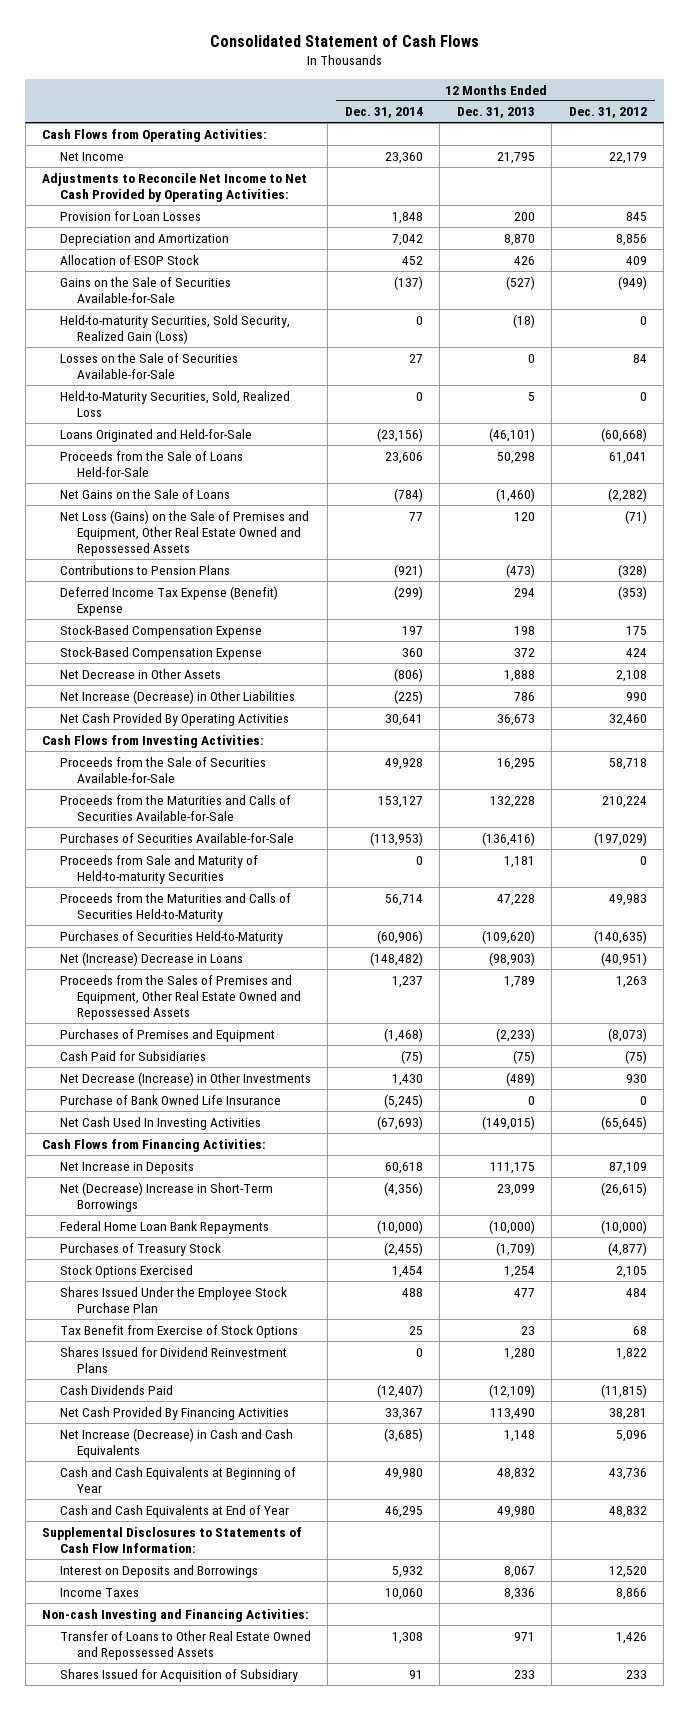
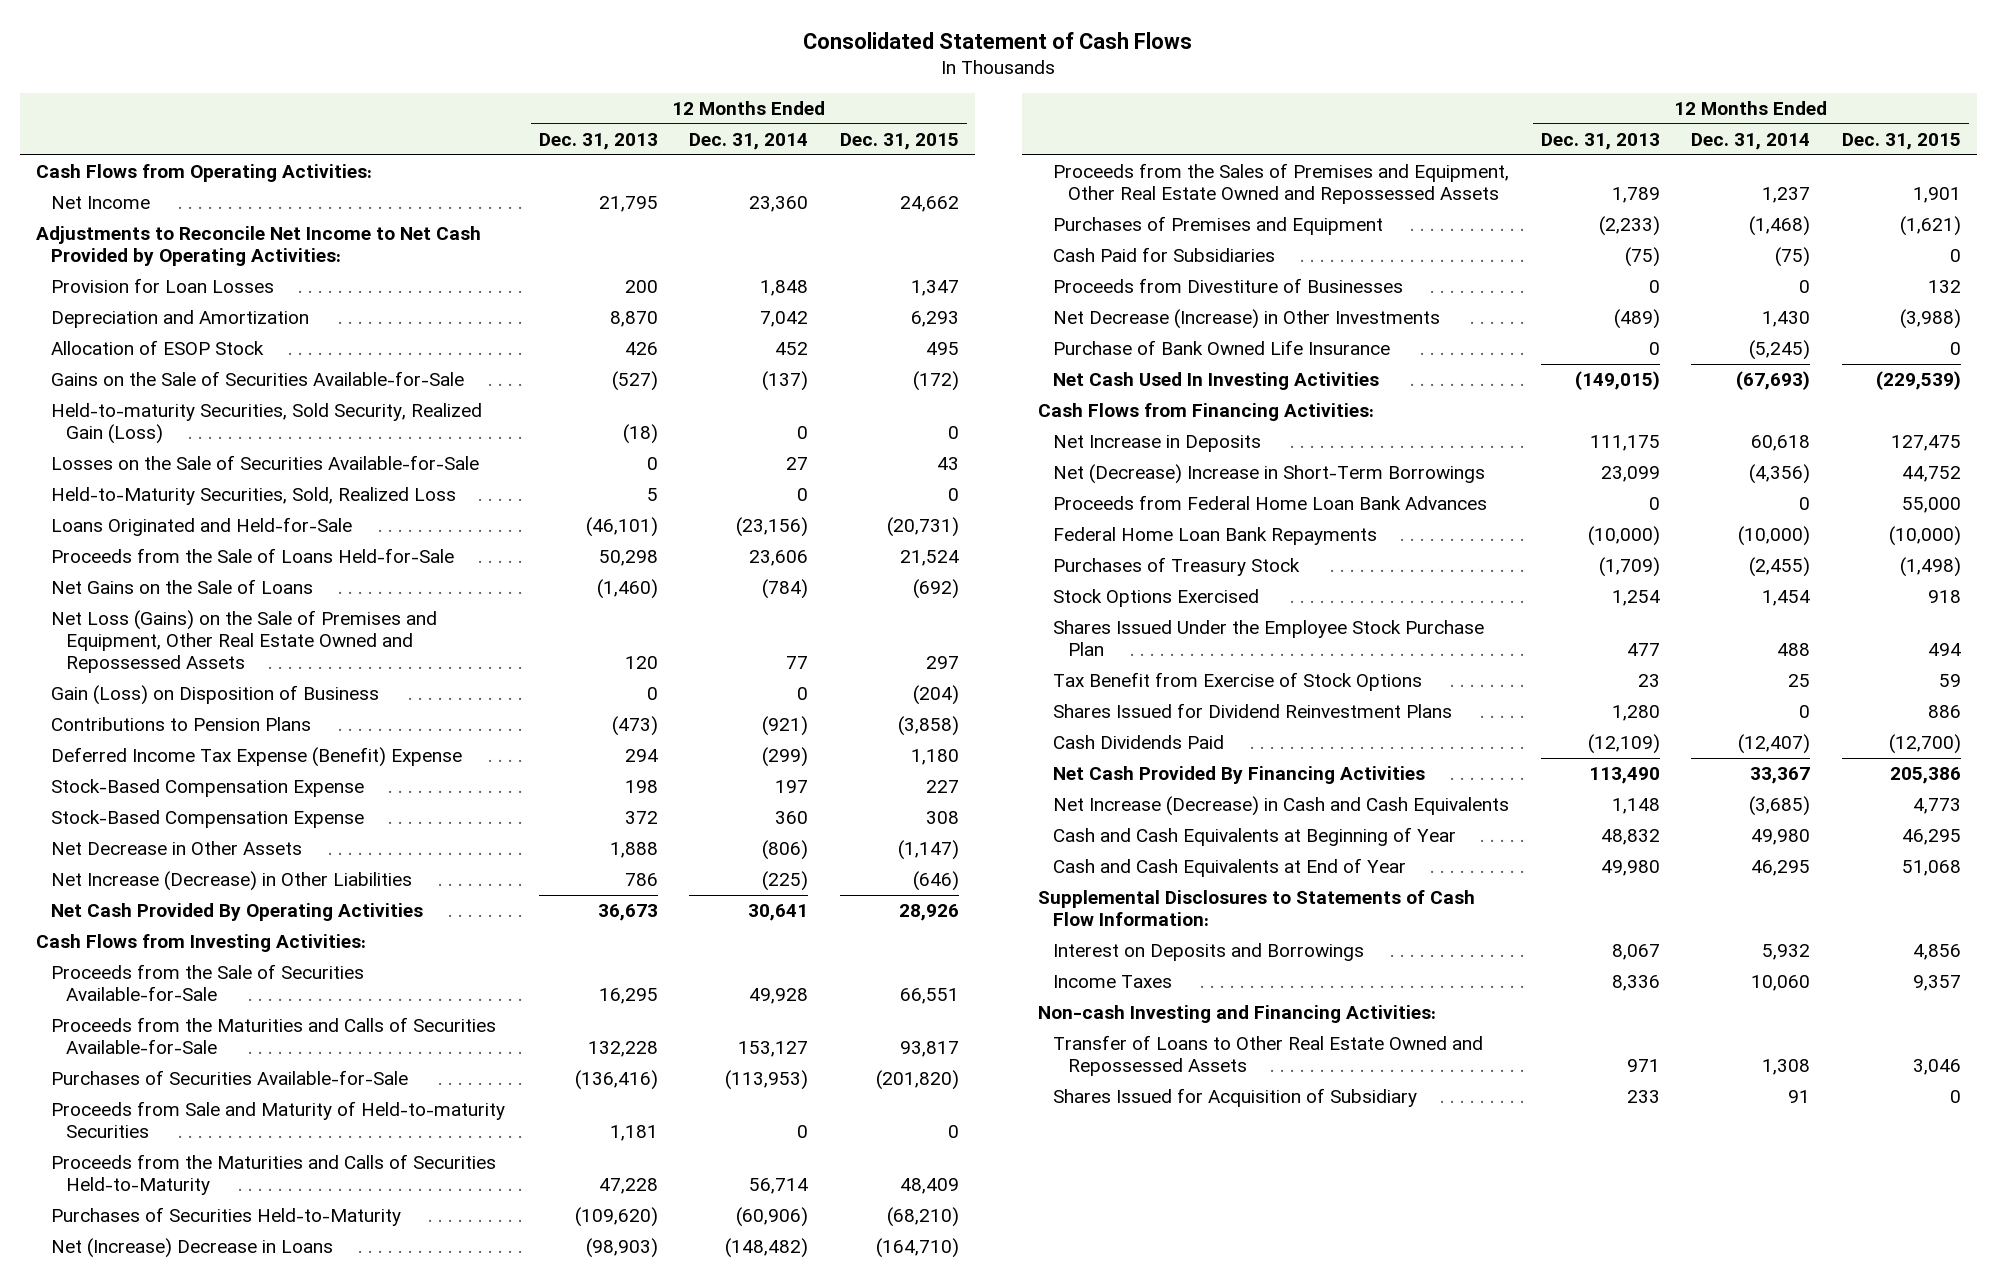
- | 12 Months Ended Dec. 31, 2014 | 12 Months Ended Dec. 31, 2013 | 12 Months Ended Dec. 31, 2012
+ | 12 Months Ended Dec. 31, 2013 | 12 Months Ended Dec. 31, 2014 | 12 Months Ended Dec. 31, 2015
+ Gain (Loss) on Disposition of Business | 0 | 0 | (204)
+ Proceeds from Divestiture of Businesses | 0 | 0 | 132
+ Proceeds from Federal Home Loan Bank Advances | 0 | 0 | 55,000

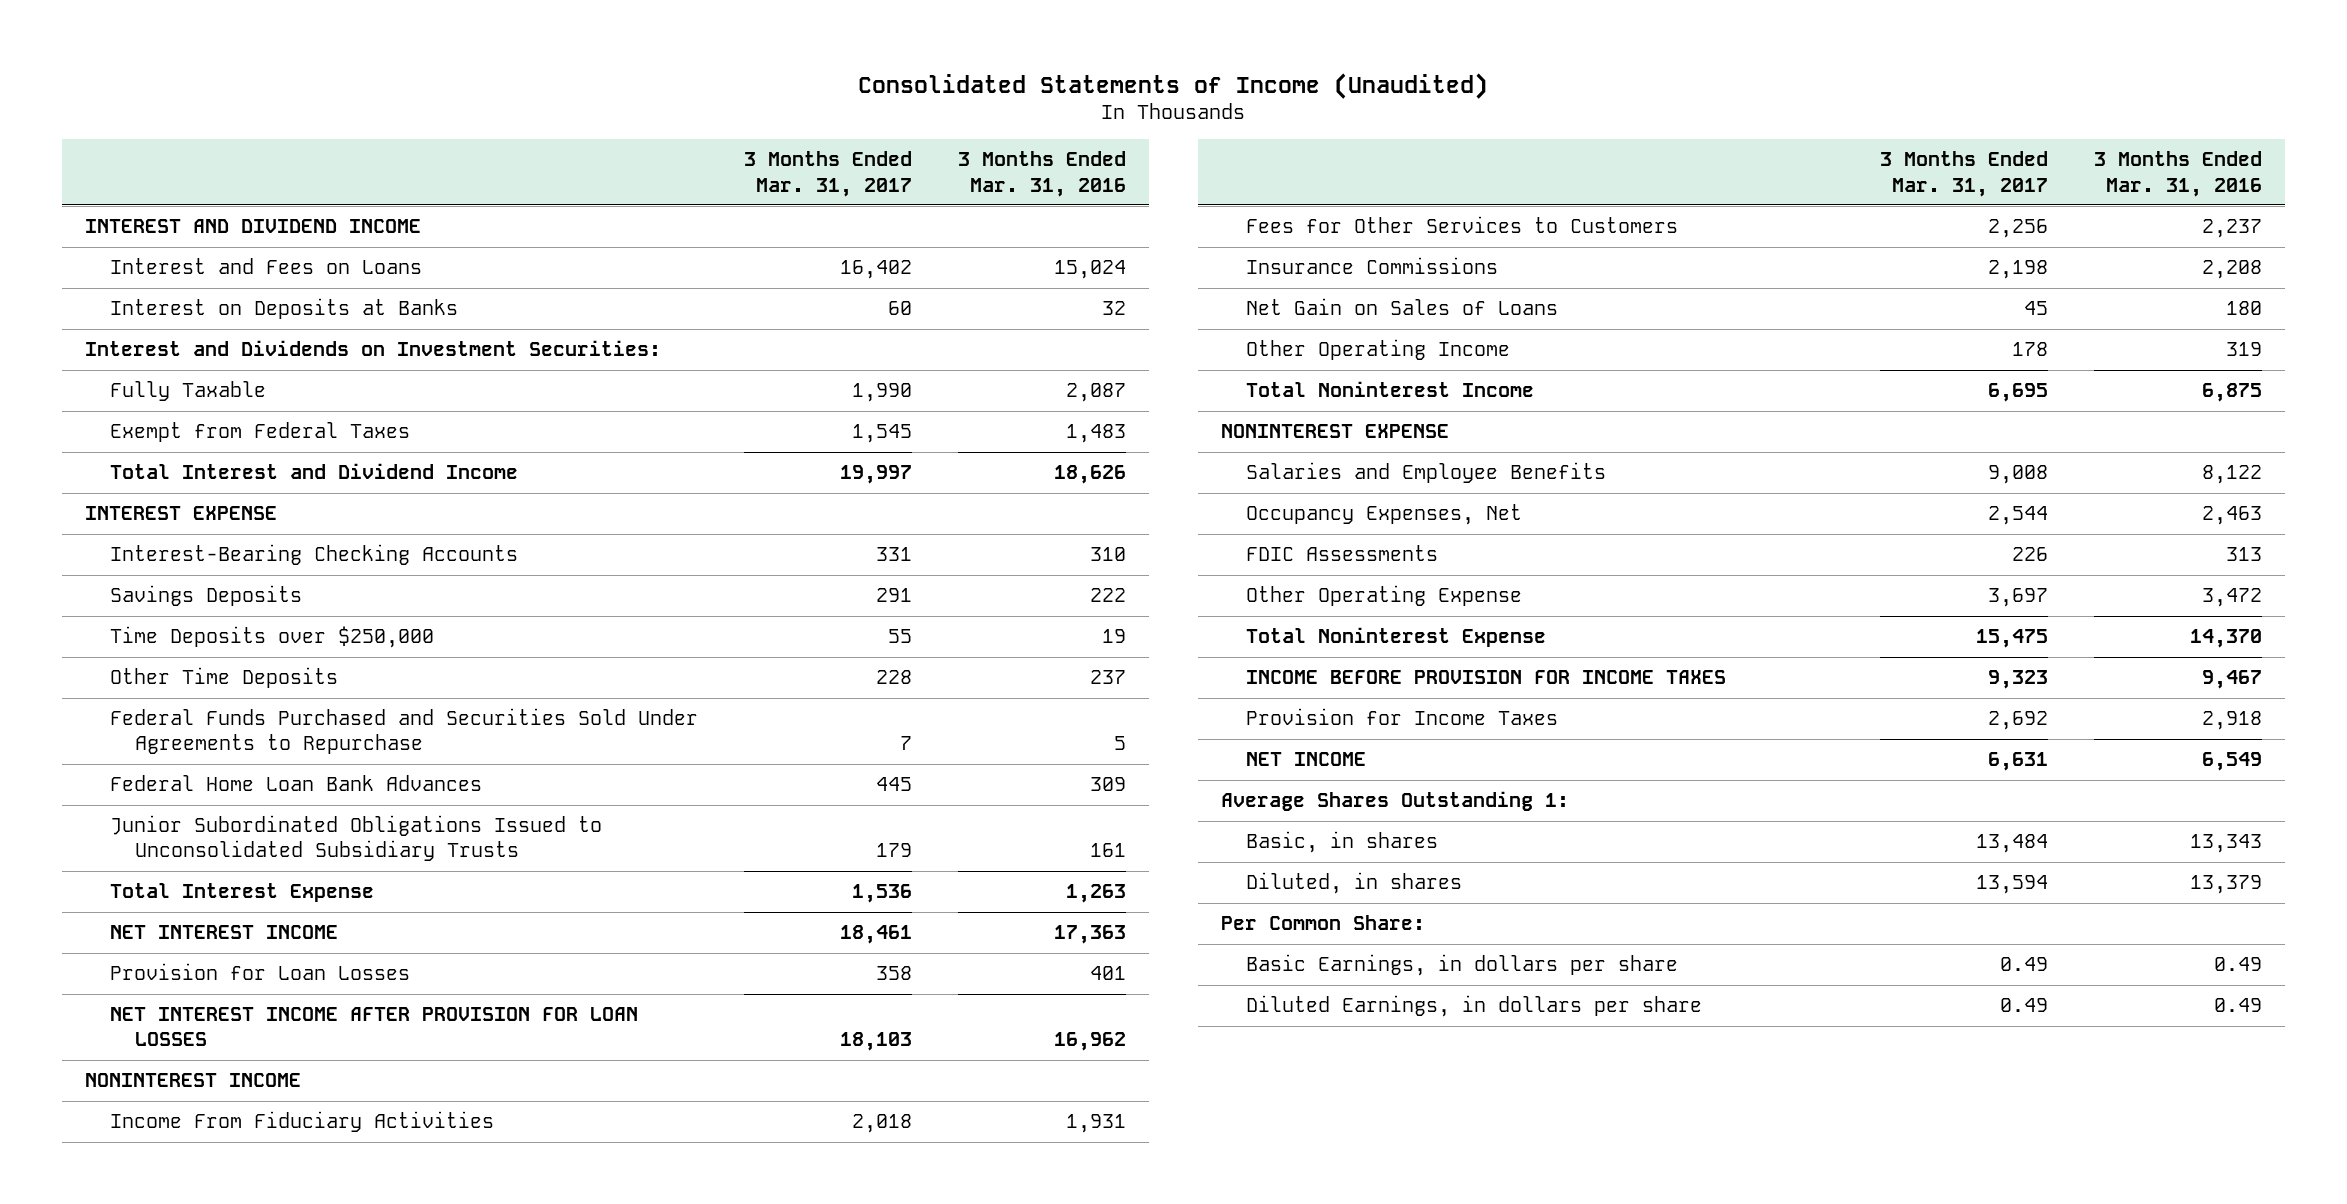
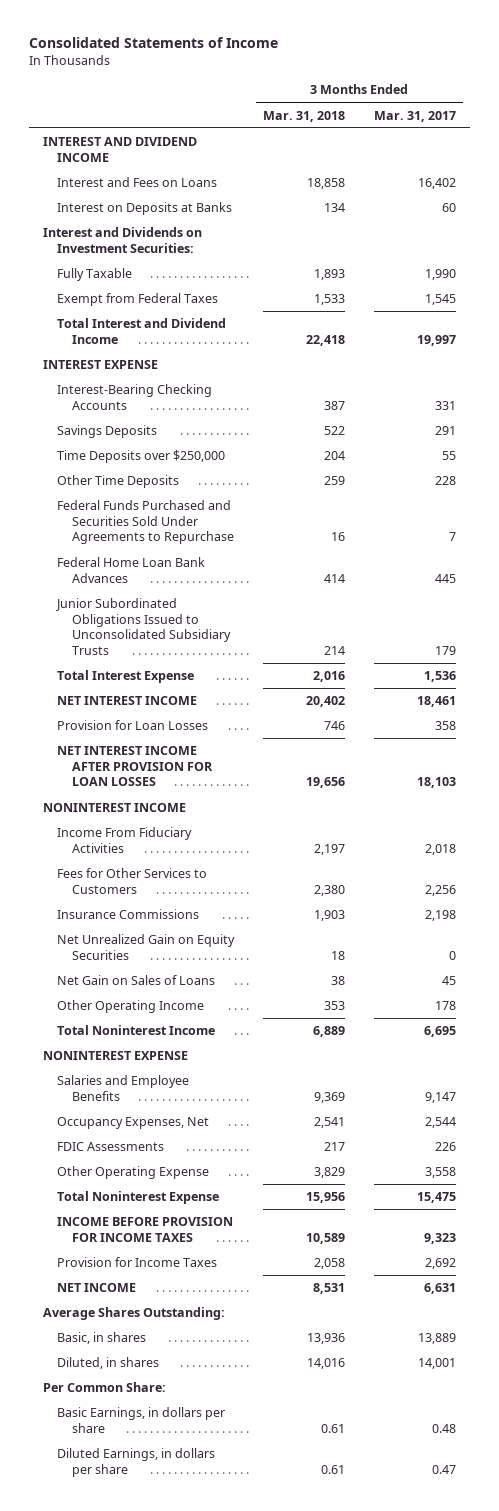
- Consolidated Statements of Income (Unaudited)
+ Consolidated Statements of Income
- | 3 Months Ended Mar. 31, 2017 | 3 Months Ended Mar. 31, 2016
+ | 3 Months Ended Mar. 31, 2018 | 3 Months Ended Mar. 31, 2017
+ Net Unrealized Gain on Equity Securities | 18 | 0
- Salaries and Employee Benefits | 9,008 | 8,122
+ Salaries and Employee Benefits | 9,369 | 9,147
- Other Operating Expense | 3,697 | 3,472
+ Other Operating Expense | 3,829 | 3,558
- Average Shares Outstanding 1:
- Basic, in shares | 13,484 | 13,343
- Diluted, in shares | 13,594 | 13,379
+ Average Shares Outstanding:
+ Basic, in shares | 13,936 | 13,889
+ Diluted, in shares | 14,016 | 14,001
- Basic Earnings, in dollars per share | 0.49 | 0.49
- Diluted Earnings, in dollars per share | 0.49 | 0.49
+ Basic Earnings, in dollars per share | 0.61 | 0.48
+ Diluted Earnings, in dollars per share | 0.61 | 0.47

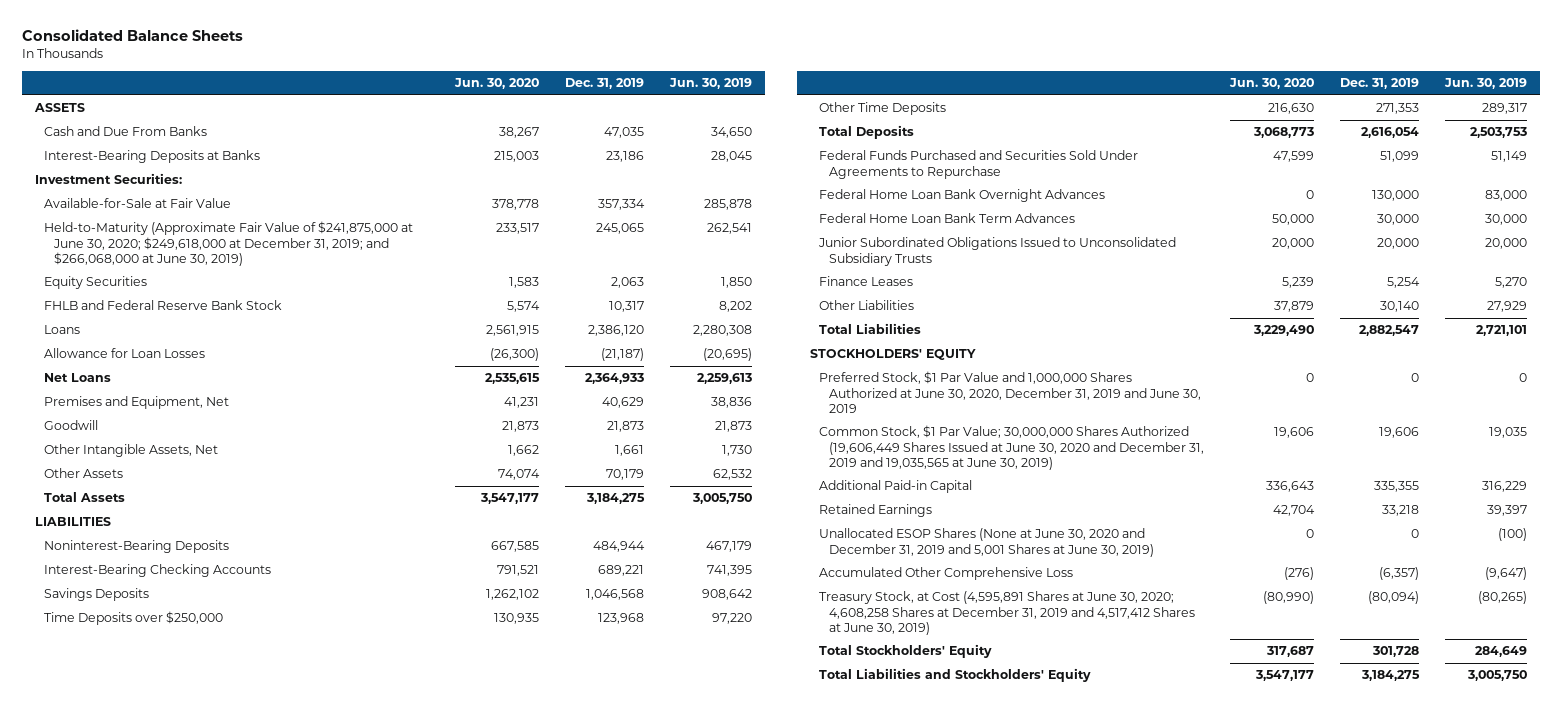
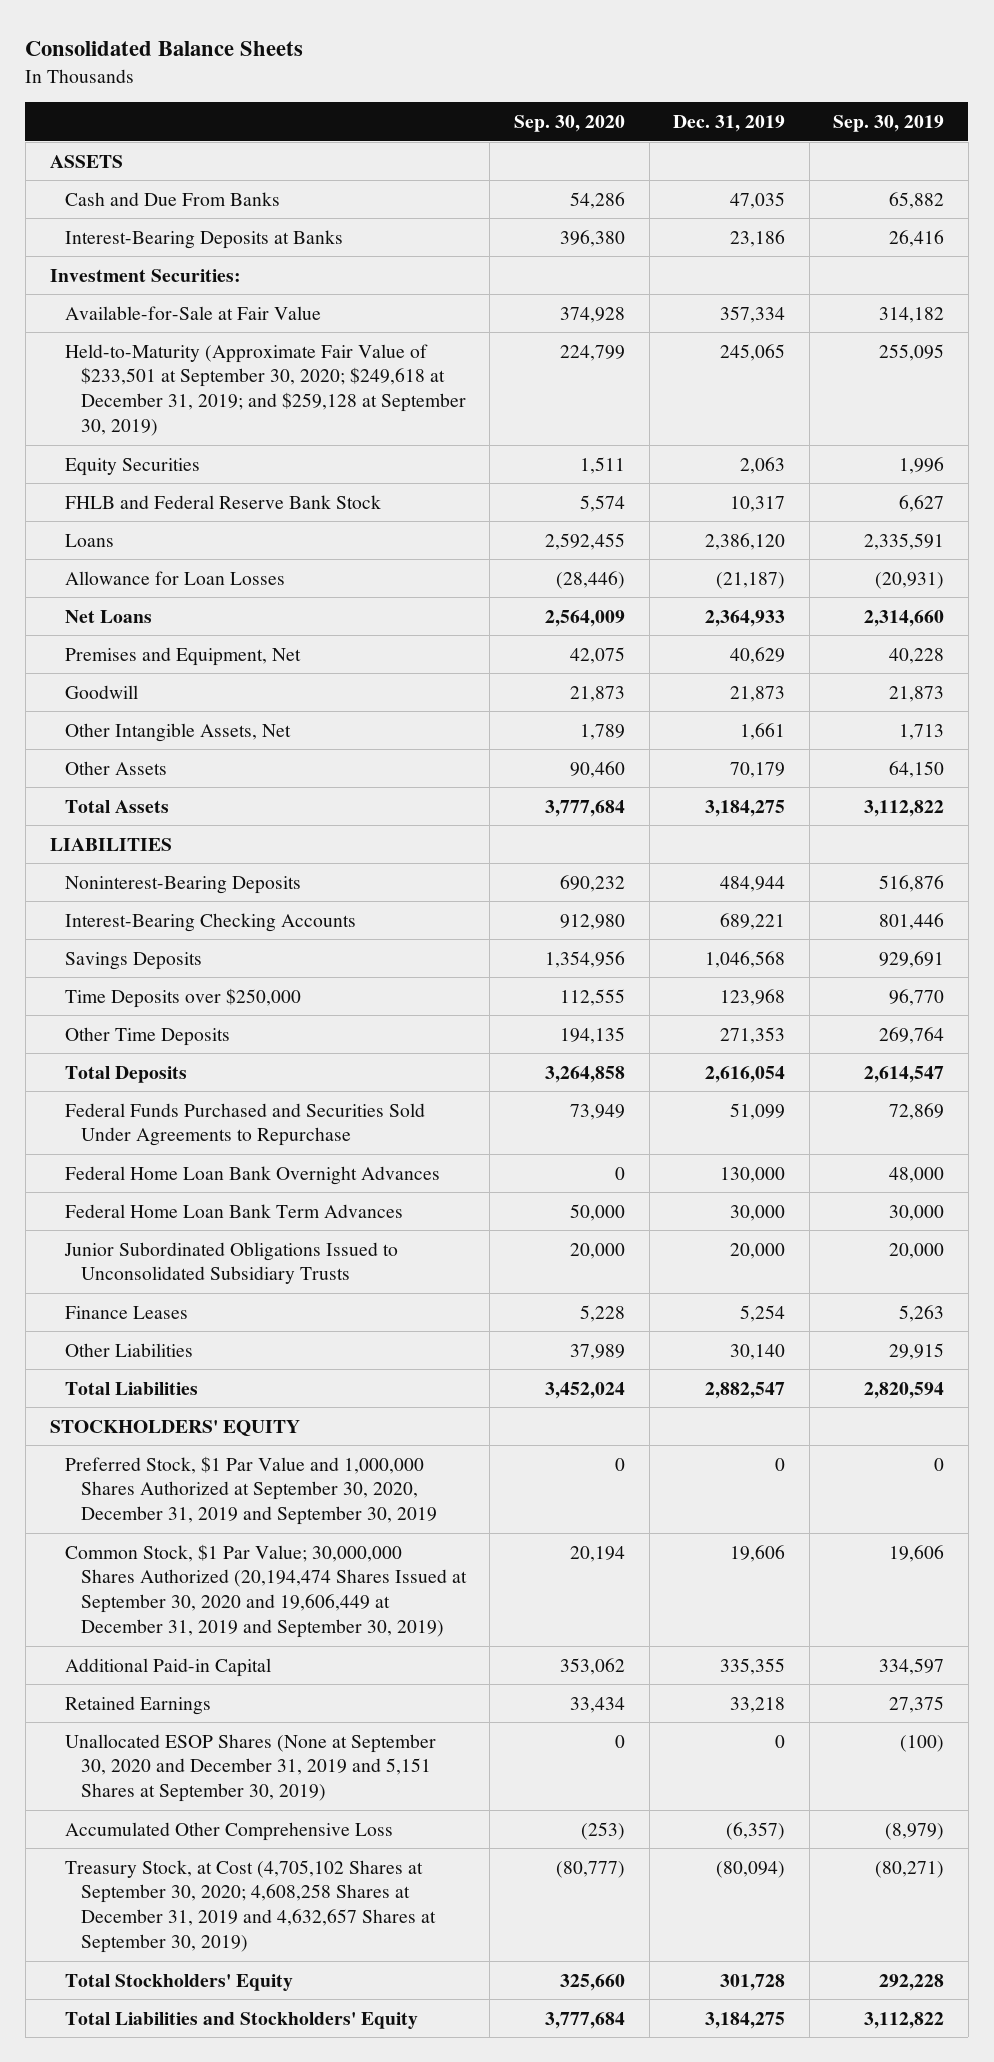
- | Jun. 30, 2020 | Dec. 31, 2019 | Jun. 30, 2019
+ | Sep. 30, 2020 | Dec. 31, 2019 | Sep. 30, 2019
- Held-to-Maturity (Approximate Fair Value of $241,875,000 at June 30, 2020; $249,618,000 at December 31, 2019; and $266,068,000 at June 30, 2019) | 233,517 | 245,065 | 262,541
+ Held-to-Maturity (Approximate Fair Value of $233,501 at September 30, 2020; $249,618 at December 31, 2019; and $259,128 at September 30, 2019) | 224,799 | 245,065 | 255,095
- Preferred Stock, $1 Par Value and 1,000,000 Shares Authorized at June 30, 2020, December 31, 2019 and June 30, 2019 | 0 | 0 | 0
- Common Stock, $1 Par Value; 30,000,000 Shares Authorized (19,606,449 Shares Issued at June 30, 2020 and December 31, 2019 and 19,035,565 at June 30, 2019) | 19,606 | 19,606 | 19,035
+ Preferred Stock, $1 Par Value and 1,000,000 Shares Authorized at September 30, 2020, December 31, 2019 and September 30, 2019 | 0 | 0 | 0
+ Common Stock, $1 Par Value; 30,000,000 Shares Authorized (20,194,474 Shares Issued at September 30, 2020 and 19,606,449 at December 31, 2019 and September 30, 2019) | 20,194 | 19,606 | 19,606
- Unallocated ESOP Shares (None at June 30, 2020 and December 31, 2019 and 5,001 Shares at June 30, 2019) | 0 | 0 | (100)
+ Unallocated ESOP Shares (None at September 30, 2020 and December 31, 2019 and 5,151 Shares at September 30, 2019) | 0 | 0 | (100)
- Treasury Stock, at Cost (4,595,891 Shares at June 30, 2020; 4,608,258 Shares at December 31, 2019 and 4,517,412 Shares at June 30, 2019) | (80,990) | (80,094) | (80,265)
+ Treasury Stock, at Cost (4,705,102 Shares at September 30, 2020; 4,608,258 Shares at December 31, 2019 and 4,632,657 Shares at September 30, 2019) | (80,777) | (80,094) | (80,271)

